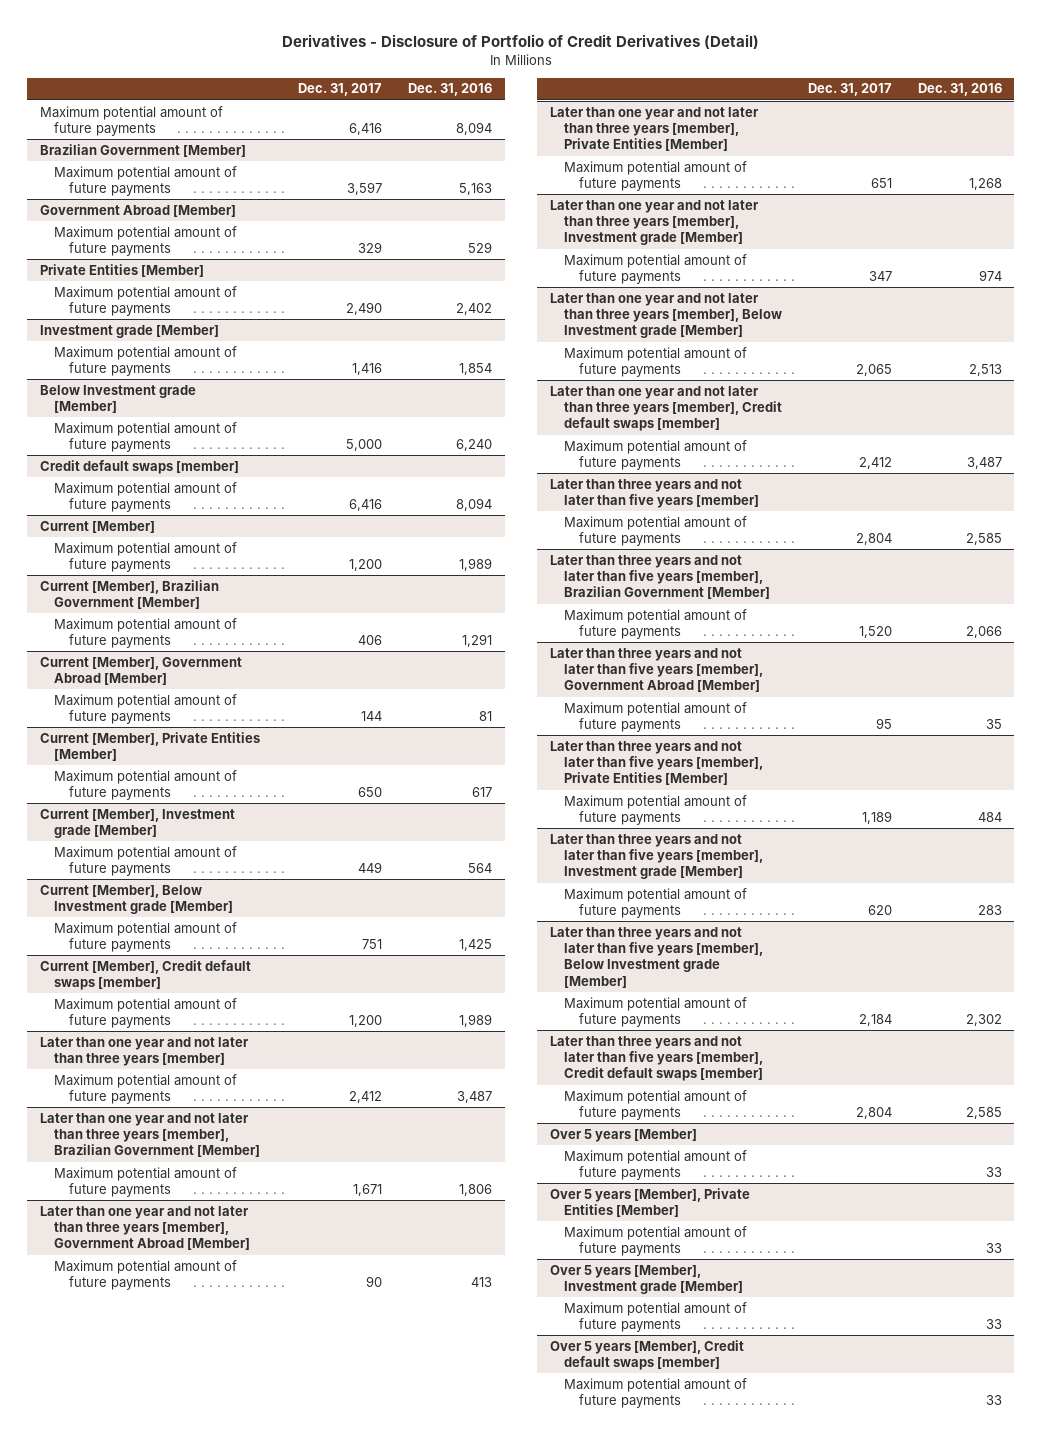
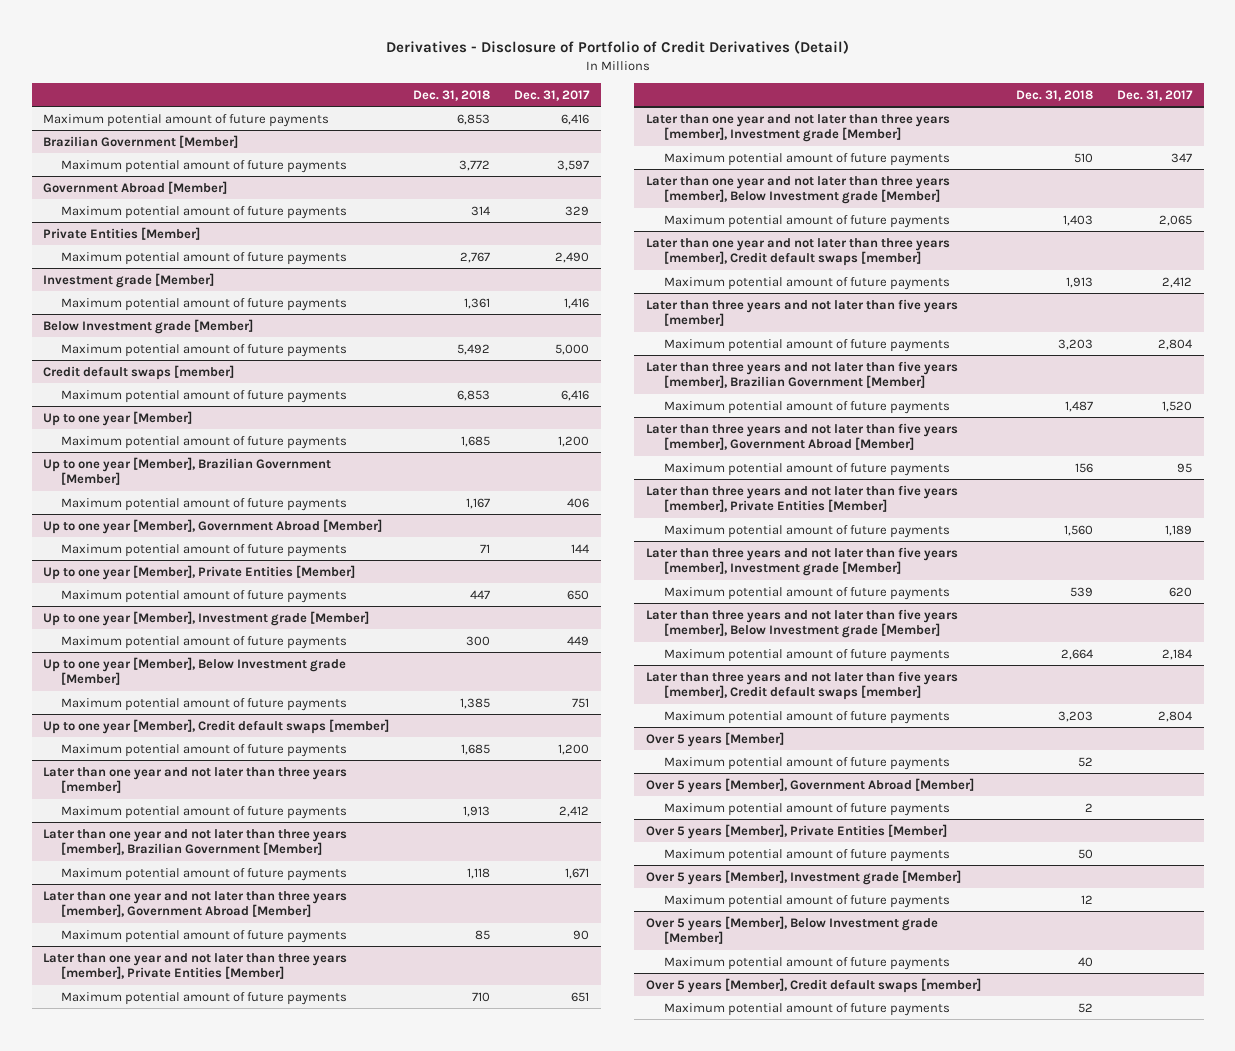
- | Dec. 31, 2017 | Dec. 31, 2016
+ | Dec. 31, 2018 | Dec. 31, 2017
- Current [Member]
+ Up to one year [Member]
- Current [Member], Brazilian Government [Member]
+ Up to one year [Member], Brazilian Government [Member]
- Current [Member], Government Abroad [Member]
+ Up to one year [Member], Government Abroad [Member]
- Current [Member], Private Entities [Member]
+ Up to one year [Member], Private Entities [Member]
- Current [Member], Investment grade [Member]
+ Up to one year [Member], Investment grade [Member]
- Current [Member], Below Investment grade [Member]
+ Up to one year [Member], Below Investment grade [Member]
- Current [Member], Credit default swaps [member]
+ Up to one year [Member], Credit default swaps [member]
+ Over 5 years [Member], Government Abroad [Member]
+ Maximum potential amount of future payments | 2 |
+ Over 5 years [Member], Below Investment grade [Member]
+ Maximum potential amount of future payments | 40 |

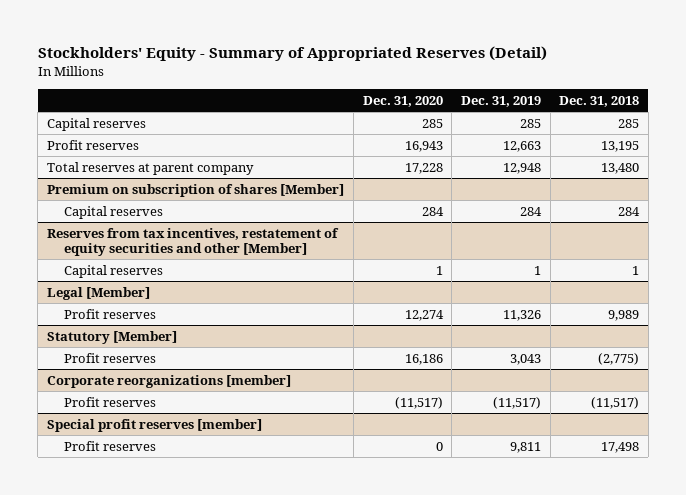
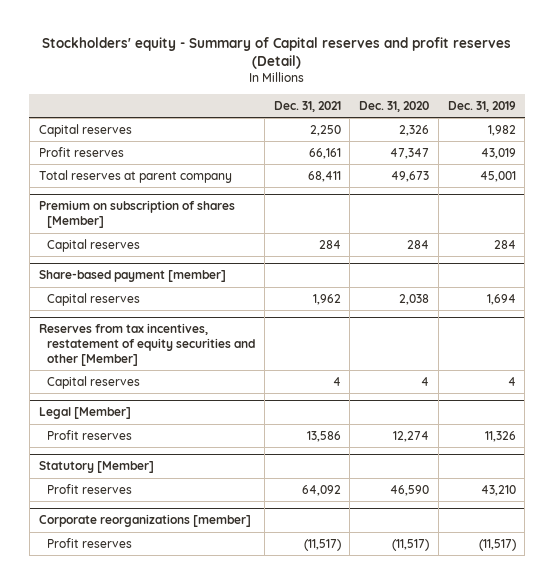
- Stockholders' Equity - Summary of Appropriated Reserves (Detail)
+ Stockholders' equity - Summary of Capital reserves and profit reserves (Detail)
- | Dec. 31, 2020 | Dec. 31, 2019 | Dec. 31, 2018
+ | Dec. 31, 2021 | Dec. 31, 2020 | Dec. 31, 2019
- Capital reserves | 285 | 285 | 285
- Profit reserves | 16,943 | 12,663 | 13,195
- Total reserves at parent company | 17,228 | 12,948 | 13,480
+ Capital reserves | 2,250 | 2,326 | 1,982
+ Profit reserves | 66,161 | 47,347 | 43,019
+ Total reserves at parent company | 68,411 | 49,673 | 45,001
+ Share-based payment [member]
+ Capital reserves | 1,962 | 2,038 | 1,694
@ Reserves from tax incentives, restatement of equity securities and other [Member]
- Capital reserves | 1 | 1 | 1
+ Capital reserves | 4 | 4 | 4
@ Statutory [Member]
- Profit reserves | 16,186 | 3,043 | (2,775)
+ Profit reserves | 64,092 | 46,590 | 43,210
- Special profit reserves [member]
- Profit reserves | 0 | 9,811 | 17,498

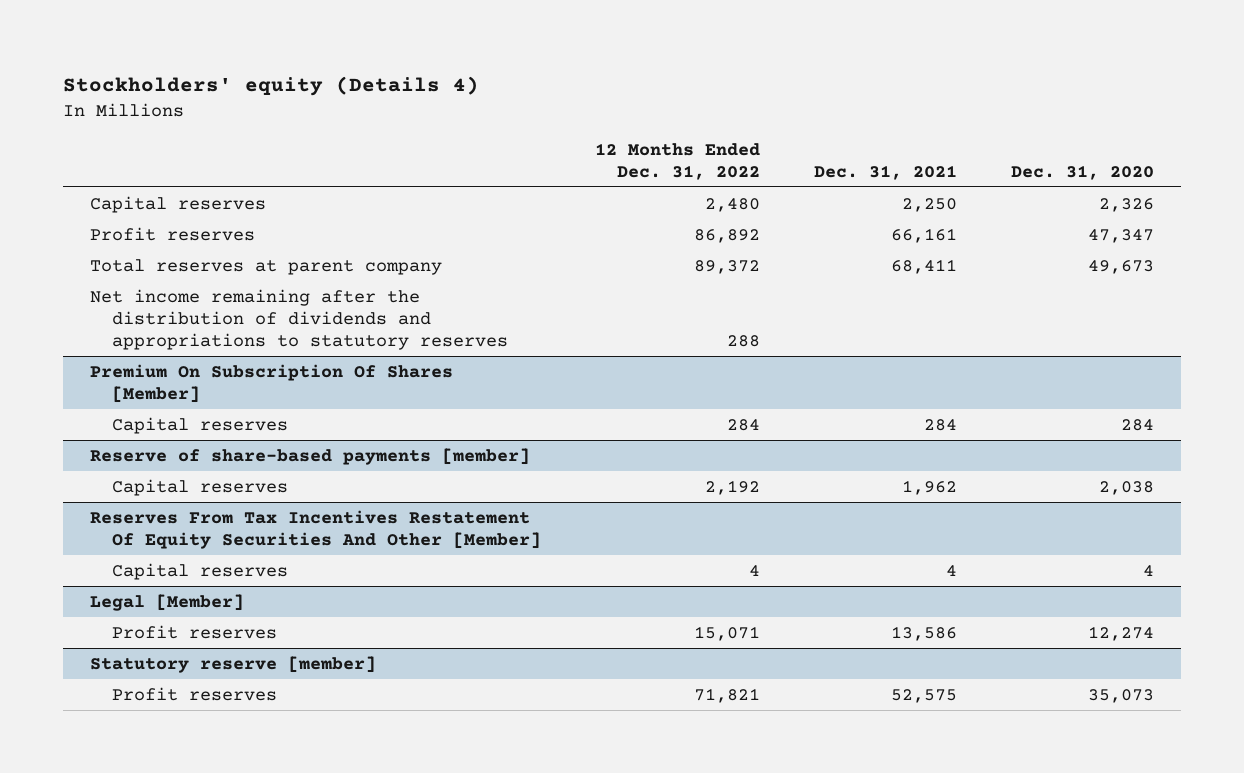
- Stockholders' equity - Summary of Capital reserves and profit reserves (Detail)
+ Stockholders' equity (Details 4)
- | Dec. 31, 2021 | Dec. 31, 2020 | Dec. 31, 2019
+ | 12 Months Ended Dec. 31, 2022 | Dec. 31, 2021 | Dec. 31, 2020
- Premium on subscription of shares [Member]
+ Net income remaining after the distribution of dividends and appropriations to statutory reserves | 288 | |
+ Premium On Subscription Of Shares [Member]
- Share-based payment [member]
+ Reserve of share-based payments [member]
- Reserves from tax incentives, restatement of equity securities and other [Member]
+ Reserves From Tax Incentives Restatement Of Equity Securities And Other [Member]
- Statutory [Member]
- Profit reserves | 64,092 | 46,590 | 43,210
- Corporate reorganizations [member]
- Profit reserves | (11,517) | (11,517) | (11,517)
+ Statutory reserve [member]
+ Profit reserves | 71,821 | 52,575 | 35,073

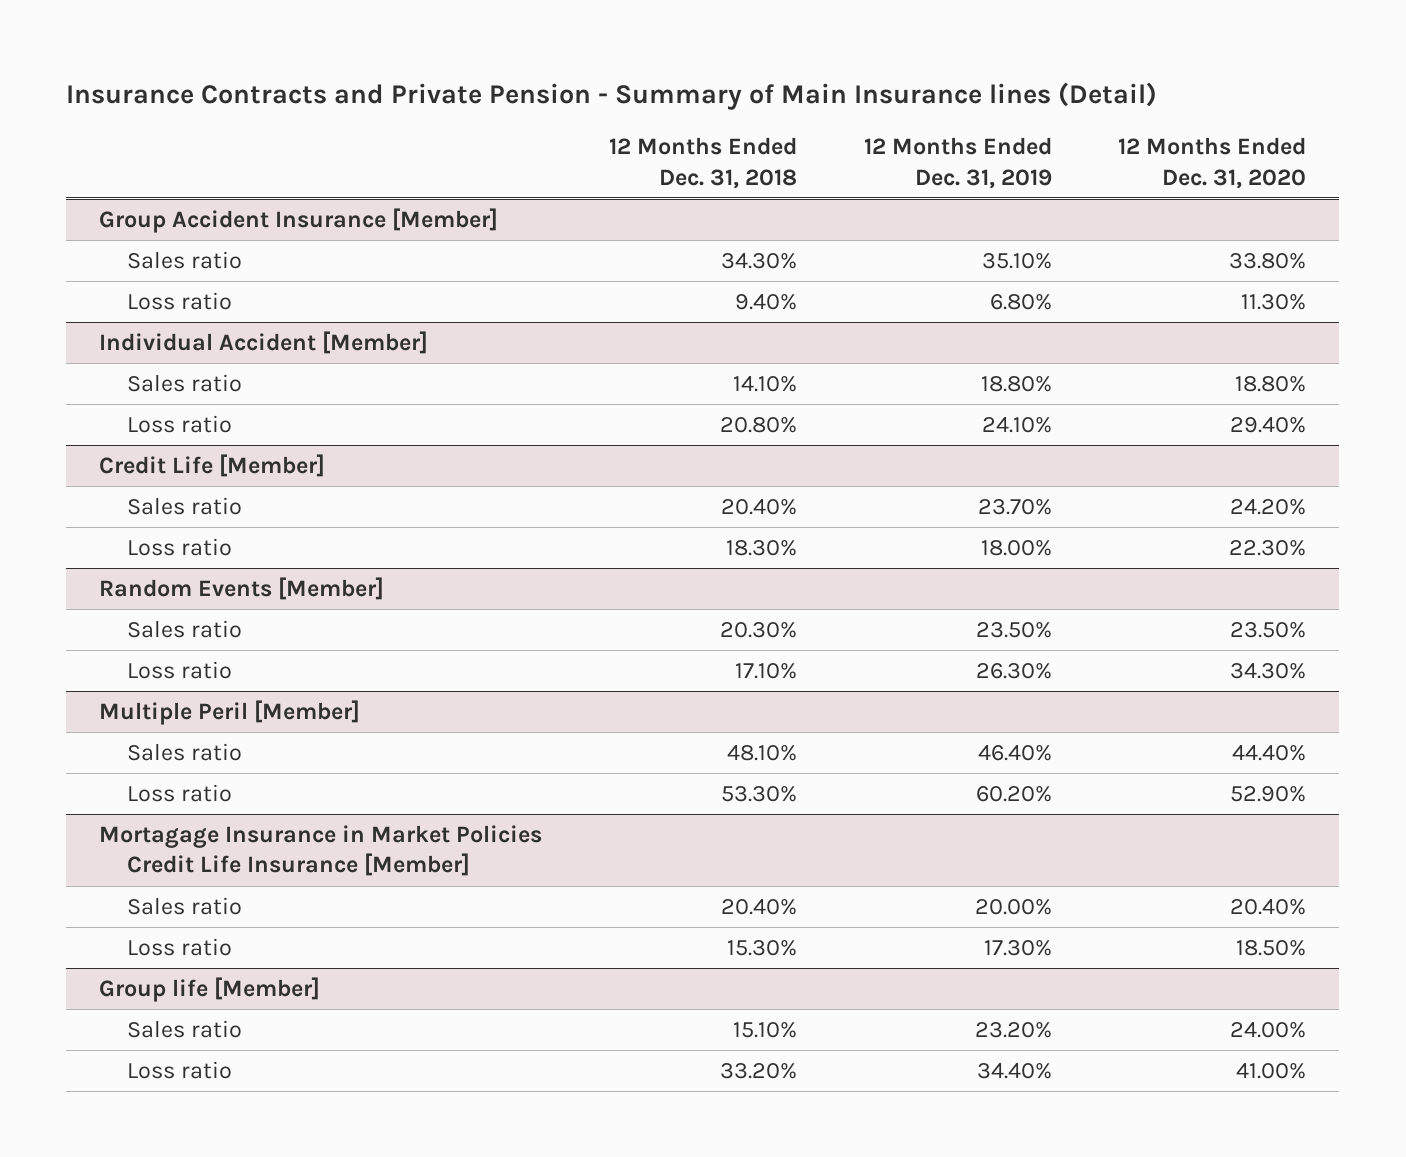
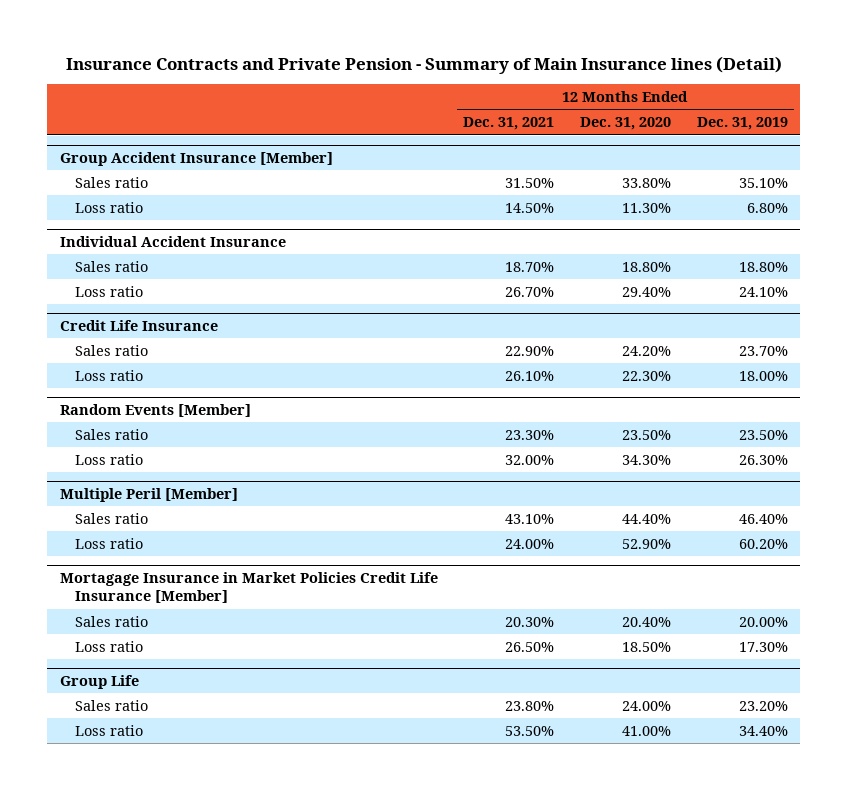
- | 12 Months Ended Dec. 31, 2018 | 12 Months Ended Dec. 31, 2019 | 12 Months Ended Dec. 31, 2020
+ | 12 Months Ended Dec. 31, 2021 | 12 Months Ended Dec. 31, 2020 | 12 Months Ended Dec. 31, 2019
- Individual Accident [Member]
+ Individual Accident Insurance
- Credit Life [Member]
+ Credit Life Insurance
- Group life [Member]
+ Group Life

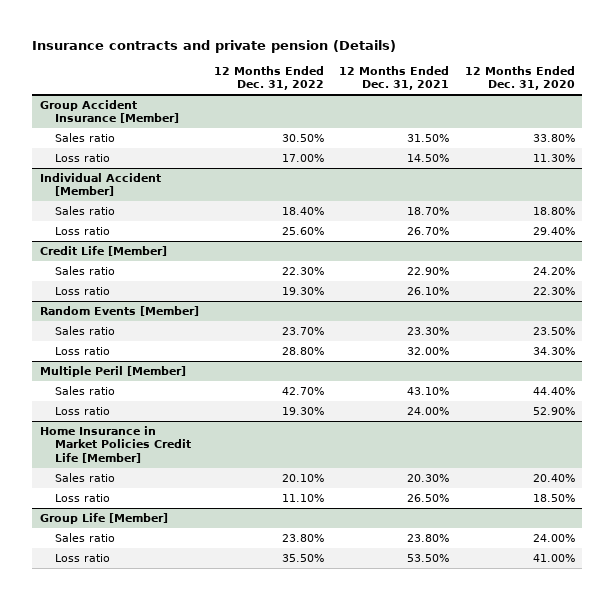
- Insurance Contracts and Private Pension - Summary of Main Insurance lines (Detail)
+ Insurance contracts and private pension (Details)
- | 12 Months Ended Dec. 31, 2021 | 12 Months Ended Dec. 31, 2020 | 12 Months Ended Dec. 31, 2019
+ | 12 Months Ended Dec. 31, 2022 | 12 Months Ended Dec. 31, 2021 | 12 Months Ended Dec. 31, 2020
- Individual Accident Insurance
+ Individual Accident [Member]
- Credit Life Insurance
+ Credit Life [Member]
- Mortagage Insurance in Market Policies Credit Life Insurance [Member]
+ Home Insurance in Market Policies Credit Life [Member]
- Group Life
+ Group Life [Member]

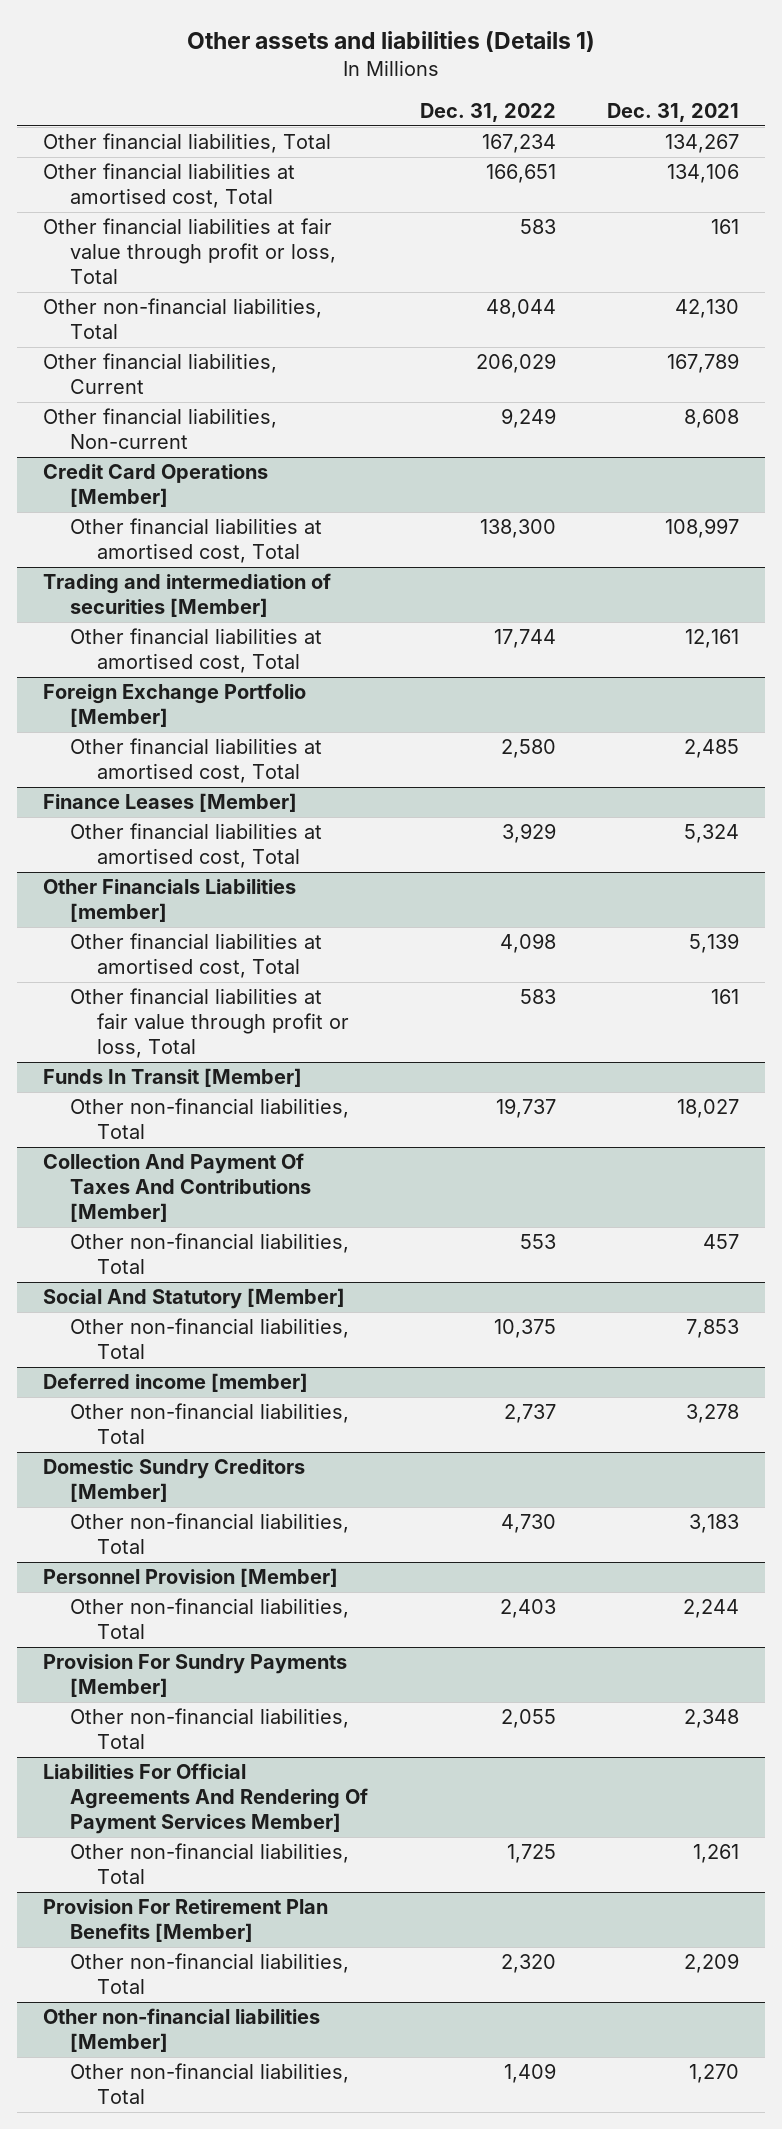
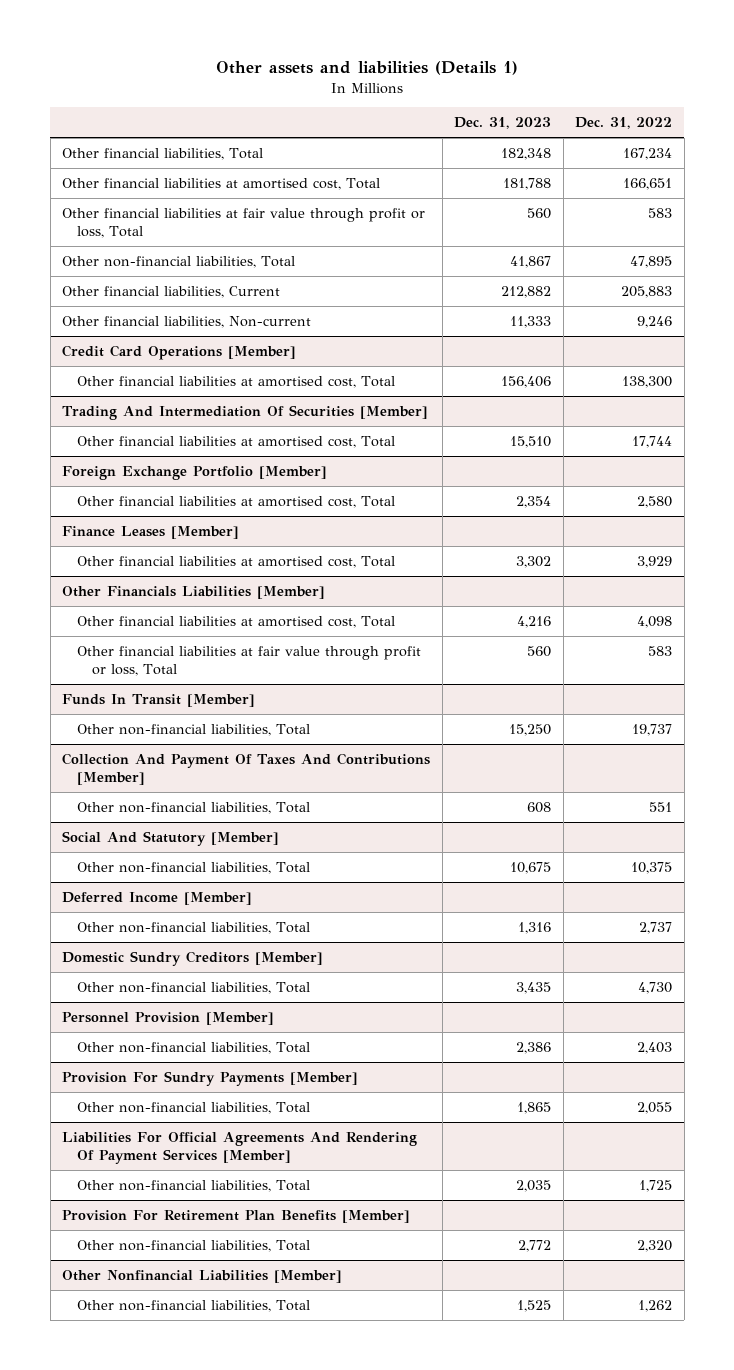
- | Dec. 31, 2022 | Dec. 31, 2021
+ | Dec. 31, 2023 | Dec. 31, 2022
- Other non-financial liabilities, Total | 48,044 | 42,130
- Other financial liabilities, Current | 206,029 | 167,789
- Other financial liabilities, Non-current | 9,249 | 8,608
+ Other non-financial liabilities, Total | 41,867 | 47,895
+ Other financial liabilities, Current | 212,882 | 205,883
+ Other financial liabilities, Non-current | 11,333 | 9,246
- Trading and intermediation of securities [Member]
+ Trading And Intermediation Of Securities [Member]
- Other Financials Liabilities [member]
+ Other Financials Liabilities [Member]
@ Collection And Payment Of Taxes And Contributions [Member]
- Other non-financial liabilities, Total | 553 | 457
+ Other non-financial liabilities, Total | 608 | 551
- Deferred income [member]
+ Deferred Income [Member]
- Liabilities For Official Agreements And Rendering Of Payment Services Member]
+ Liabilities For Official Agreements And Rendering Of Payment Services [Member]
- Other non-financial liabilities [Member]
- Other non-financial liabilities, Total | 1,409 | 1,270
+ Other Nonfinancial Liabilities [Member]
+ Other non-financial liabilities, Total | 1,525 | 1,262

